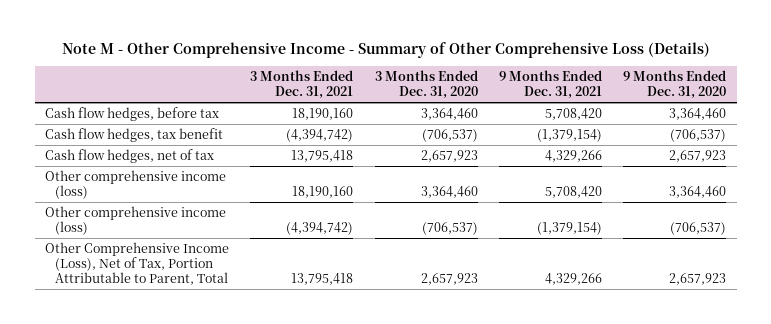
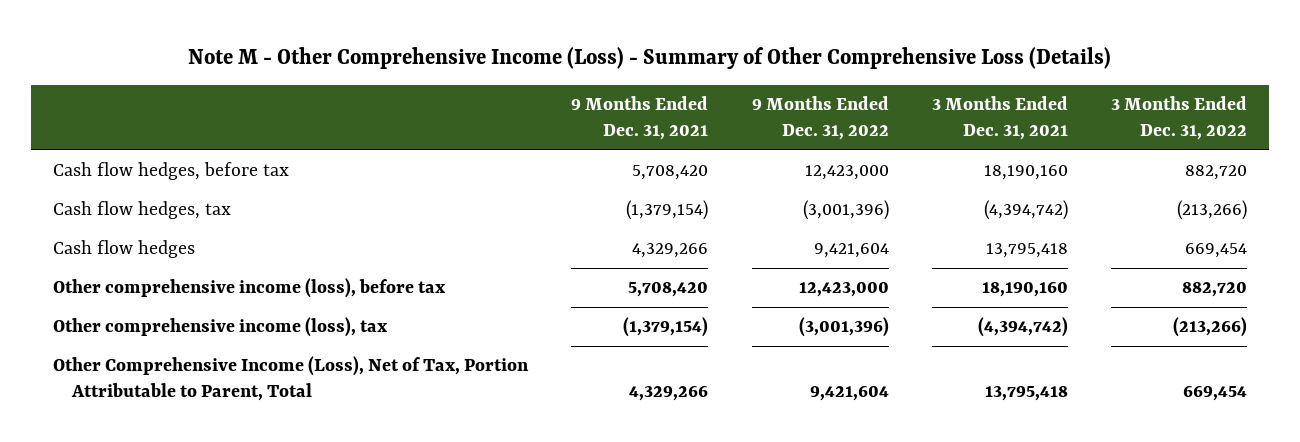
- Note M - Other Comprehensive Income - Summary of Other Comprehensive Loss (Details)
+ Note M - Other Comprehensive Income (Loss) - Summary of Other Comprehensive Loss (Details)
- | 3 Months Ended Dec. 31, 2021 | 3 Months Ended Dec. 31, 2020 | 9 Months Ended Dec. 31, 2021 | 9 Months Ended Dec. 31, 2020
+ | 9 Months Ended Dec. 31, 2021 | 9 Months Ended Dec. 31, 2022 | 3 Months Ended Dec. 31, 2021 | 3 Months Ended Dec. 31, 2022
- Cash flow hedges, tax benefit | (4,394,742) | (706,537) | (1,379,154) | (706,537)
- Cash flow hedges, net of tax | 13,795,418 | 2,657,923 | 4,329,266 | 2,657,923
- Other comprehensive income (loss) | 18,190,160 | 3,364,460 | 5,708,420 | 3,364,460
- Other comprehensive income (loss) | (4,394,742) | (706,537) | (1,379,154) | (706,537)
+ Cash flow hedges, tax | (1,379,154) | (3,001,396) | (4,394,742) | (213,266)
+ Cash flow hedges | 4,329,266 | 9,421,604 | 13,795,418 | 669,454
+ Other comprehensive income (loss), before tax | 5,708,420 | 12,423,000 | 18,190,160 | 882,720
+ Other comprehensive income (loss), tax | (1,379,154) | (3,001,396) | (4,394,742) | (213,266)

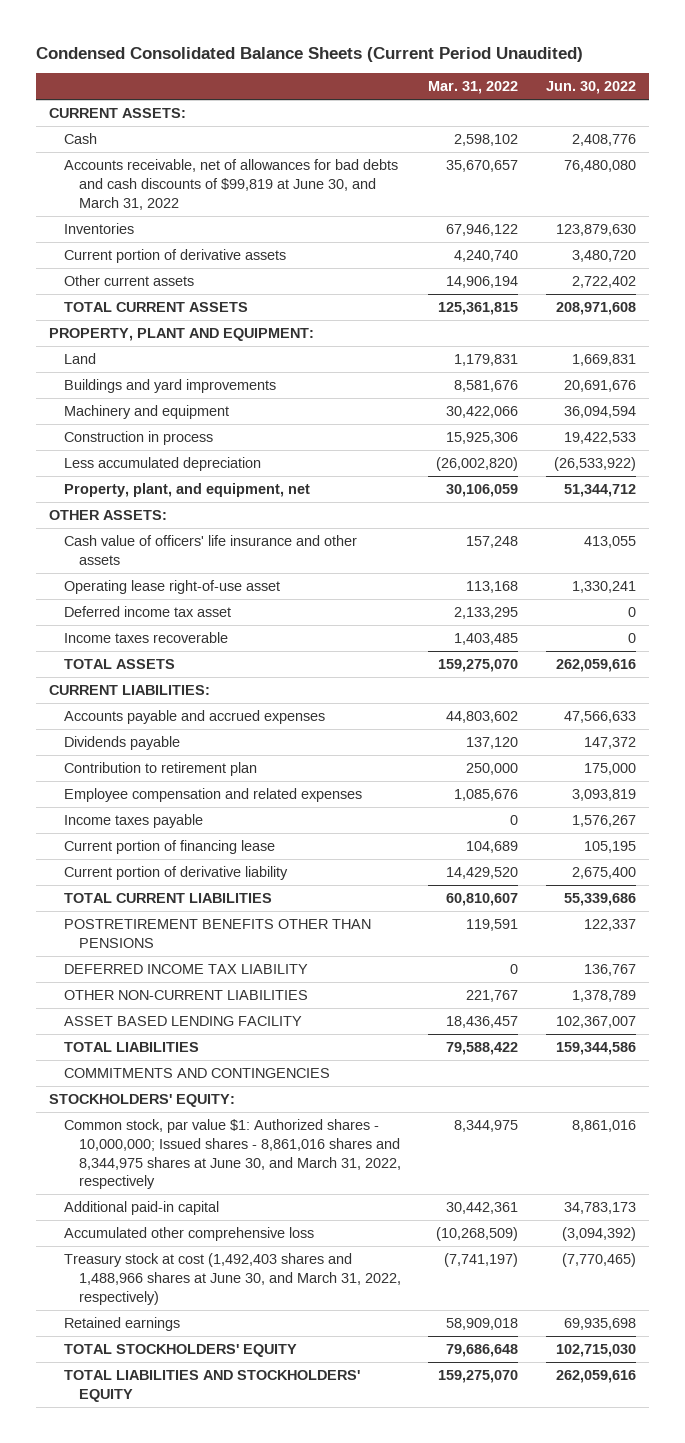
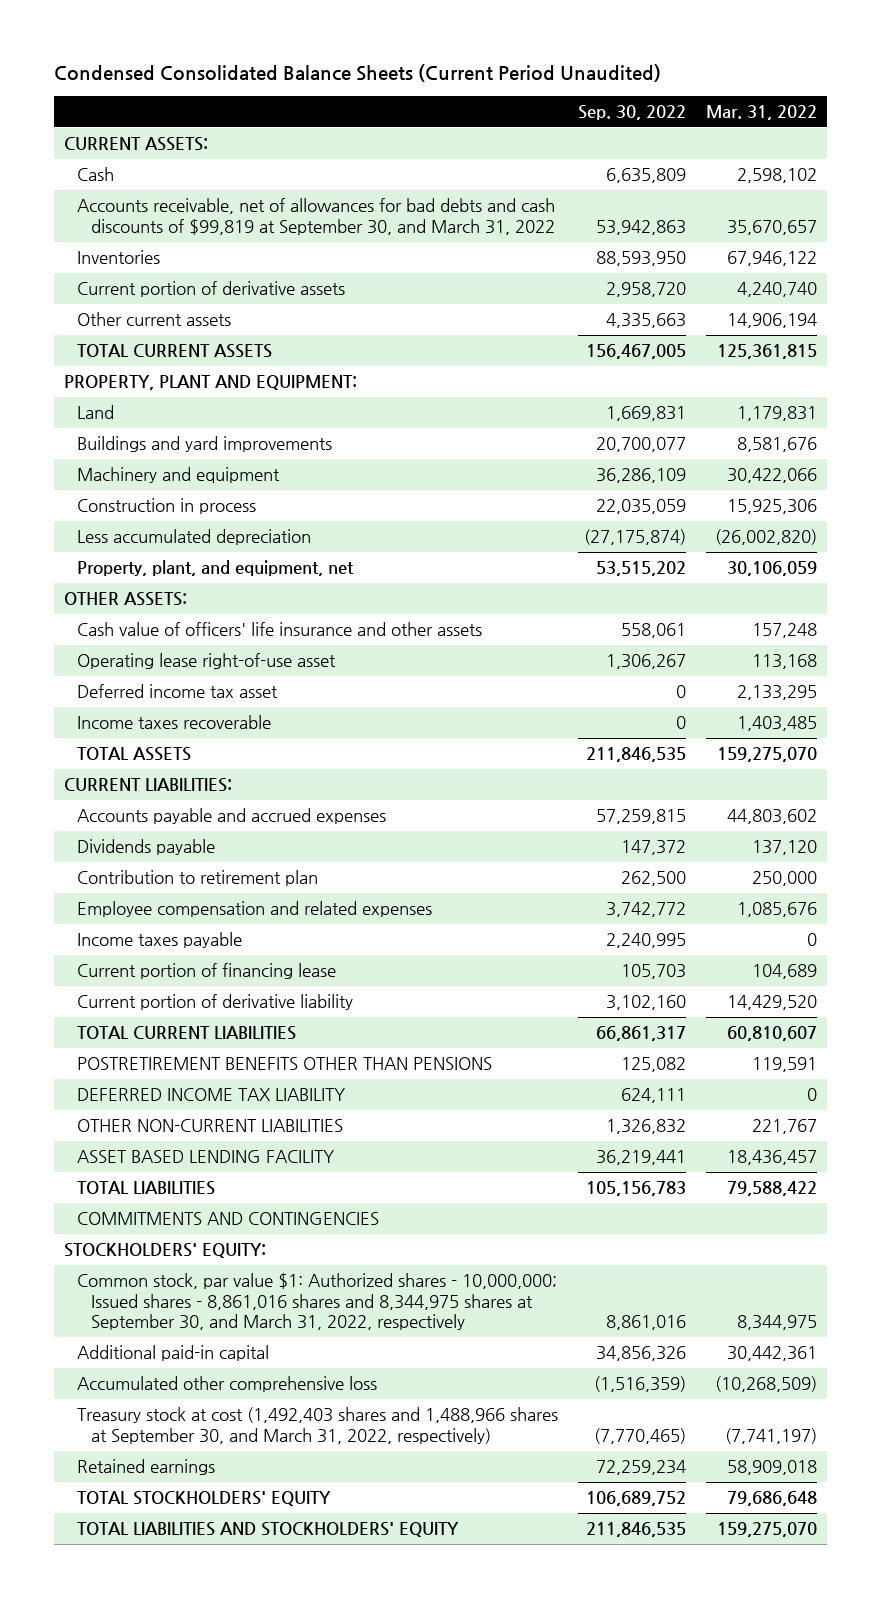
- | Mar. 31, 2022 | Jun. 30, 2022
+ | Sep. 30, 2022 | Mar. 31, 2022
- Accounts receivable, net of allowances for bad debts and cash discounts of $99,819 at June 30, and March 31, 2022 | 35,670,657 | 76,480,080
+ Accounts receivable, net of allowances for bad debts and cash discounts of $99,819 at September 30, and March 31, 2022 | 53,942,863 | 35,670,657
- Common stock, par value $1: Authorized shares - 10,000,000; Issued shares - 8,861,016 shares and 8,344,975 shares at June 30, and March 31, 2022, respectively | 8,344,975 | 8,861,016
+ Common stock, par value $1: Authorized shares - 10,000,000; Issued shares - 8,861,016 shares and 8,344,975 shares at September 30, and March 31, 2022, respectively | 8,861,016 | 8,344,975
- Treasury stock at cost (1,492,403 shares and 1,488,966 shares at June 30, and March 31, 2022, respectively) | (7,741,197) | (7,770,465)
+ Treasury stock at cost (1,492,403 shares and 1,488,966 shares at September 30, and March 31, 2022, respectively) | (7,770,465) | (7,741,197)

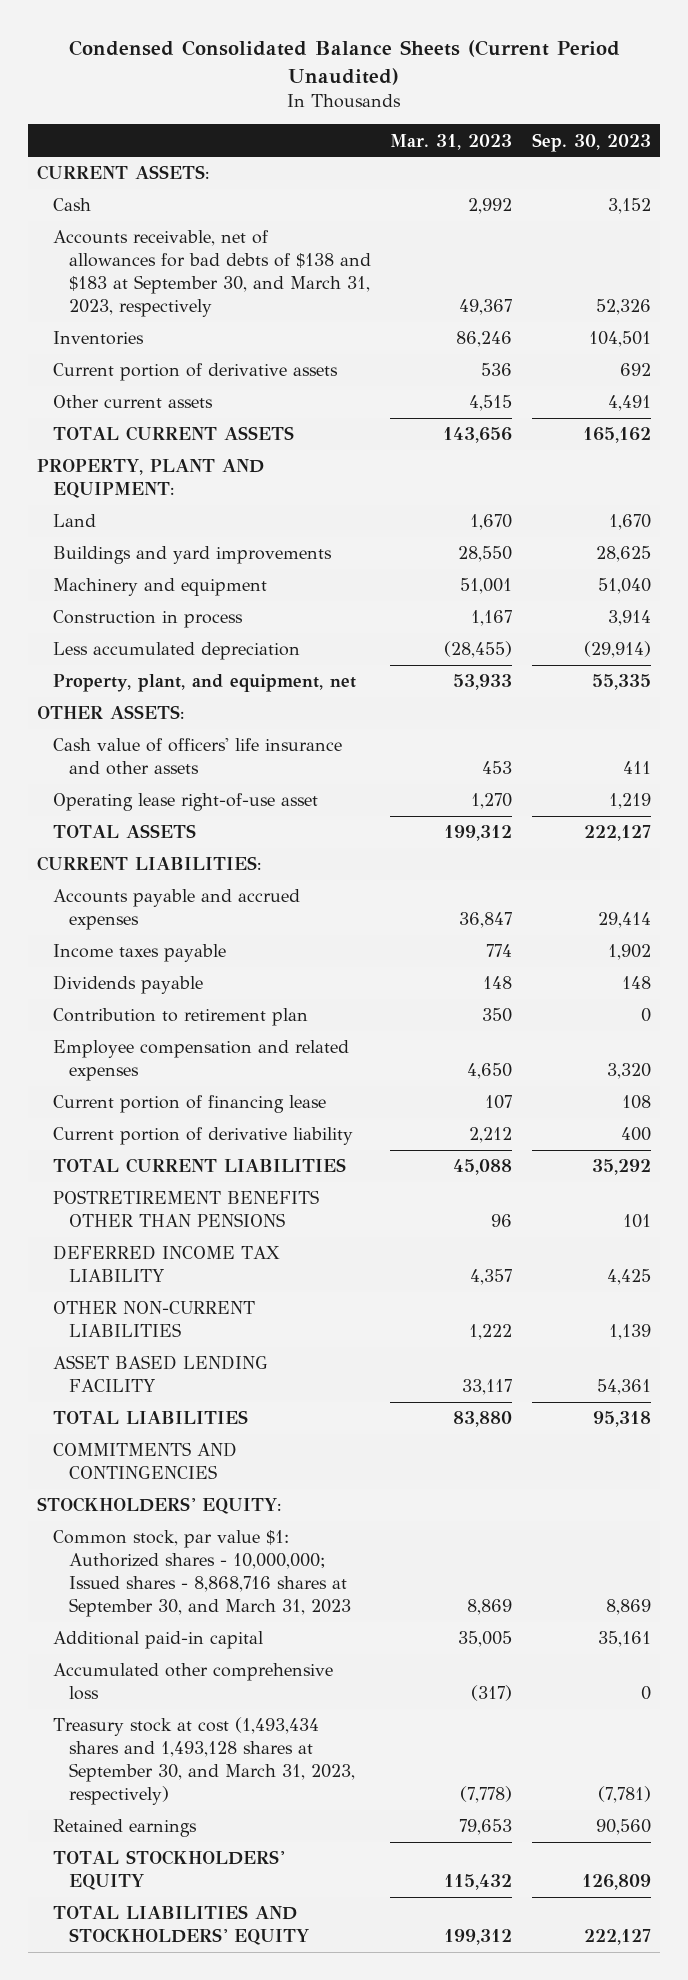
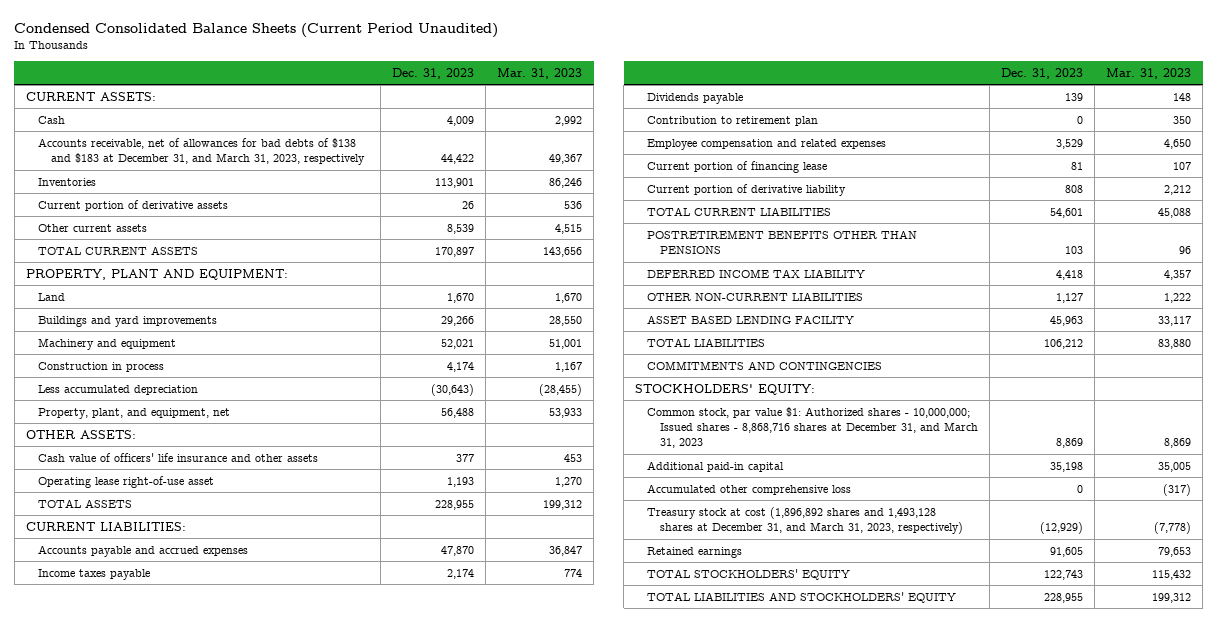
- | Mar. 31, 2023 | Sep. 30, 2023
+ | Dec. 31, 2023 | Mar. 31, 2023
- Accounts receivable, net of allowances for bad debts of $138 and $183 at September 30, and March 31, 2023, respectively | 49,367 | 52,326
+ Accounts receivable, net of allowances for bad debts of $138 and $183 at December 31, and March 31, 2023, respectively | 44,422 | 49,367
- Common stock, par value $1: Authorized shares - 10,000,000; Issued shares - 8,868,716 shares at September 30, and March 31, 2023 | 8,869 | 8,869
+ Common stock, par value $1: Authorized shares - 10,000,000; Issued shares - 8,868,716 shares at December 31, and March 31, 2023 | 8,869 | 8,869
- Treasury stock at cost (1,493,434 shares and 1,493,128 shares at September 30, and March 31, 2023, respectively) | (7,778) | (7,781)
+ Treasury stock at cost (1,896,892 shares and 1,493,128 shares at December 31, and March 31, 2023, respectively) | (12,929) | (7,778)

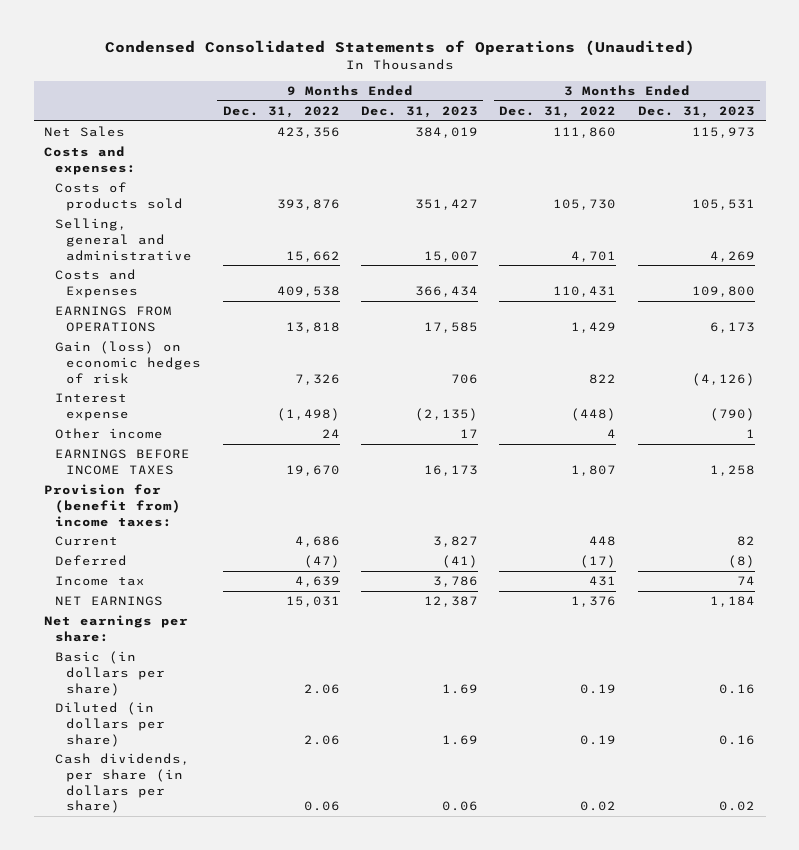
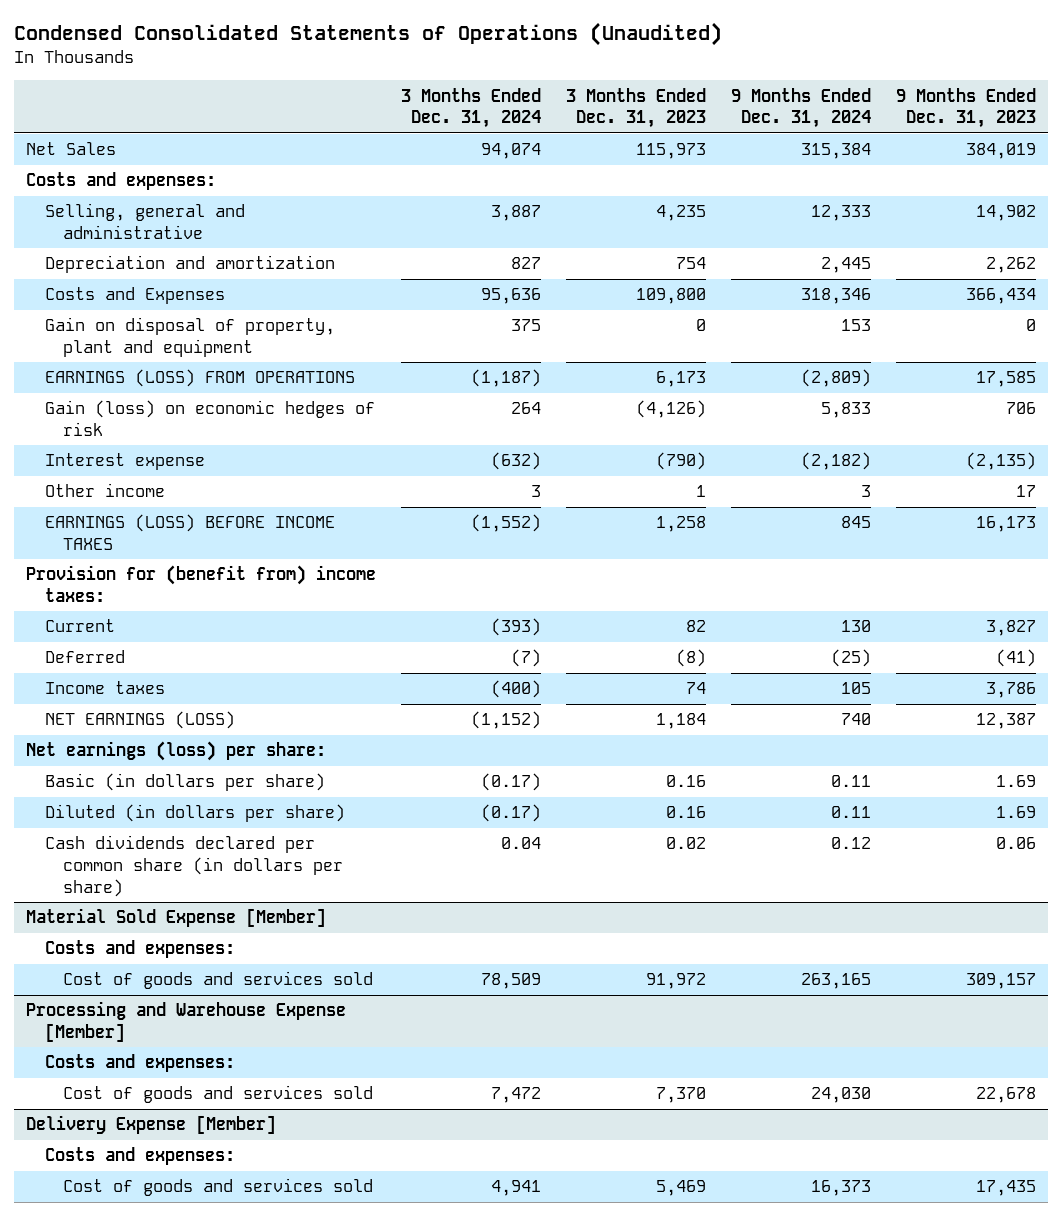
- | 9 Months Ended Dec. 31, 2022 | 9 Months Ended Dec. 31, 2023 | 3 Months Ended Dec. 31, 2022 | 3 Months Ended Dec. 31, 2023
+ | 3 Months Ended Dec. 31, 2024 | 3 Months Ended Dec. 31, 2023 | 9 Months Ended Dec. 31, 2024 | 9 Months Ended Dec. 31, 2023
- Costs of products sold | 393,876 | 351,427 | 105,730 | 105,531
- Selling, general and administrative | 15,662 | 15,007 | 4,701 | 4,269
+ Selling, general and administrative | 3,887 | 4,235 | 12,333 | 14,902
+ Depreciation and amortization | 827 | 754 | 2,445 | 2,262
- EARNINGS FROM OPERATIONS | 13,818 | 17,585 | 1,429 | 6,173
+ Gain on disposal of property, plant and equipment | 375 | 0 | 153 | 0
+ EARNINGS (LOSS) FROM OPERATIONS | (1,187) | 6,173 | (2,809) | 17,585
- EARNINGS BEFORE INCOME TAXES | 19,670 | 16,173 | 1,807 | 1,258
+ EARNINGS (LOSS) BEFORE INCOME TAXES | (1,552) | 1,258 | 845 | 16,173
- Income tax | 4,639 | 3,786 | 431 | 74
- NET EARNINGS | 15,031 | 12,387 | 1,376 | 1,184
- Net earnings per share:
+ Income taxes | (400) | 74 | 105 | 3,786
+ NET EARNINGS (LOSS) | (1,152) | 1,184 | 740 | 12,387
+ Net earnings (loss) per share:
- Cash dividends, per share (in dollars per share) | 0.06 | 0.06 | 0.02 | 0.02
+ Cash dividends declared per common share (in dollars per share) | 0.04 | 0.02 | 0.12 | 0.06
+ Material Sold Expense [Member]
+ Costs and expenses:
+ Cost of goods and services sold | 78,509 | 91,972 | 263,165 | 309,157
+ Processing and Warehouse Expense [Member]
+ Costs and expenses:
+ Cost of goods and services sold | 7,472 | 7,370 | 24,030 | 22,678
+ Delivery Expense [Member]
+ Costs and expenses:
+ Cost of goods and services sold | 4,941 | 5,469 | 16,373 | 17,435

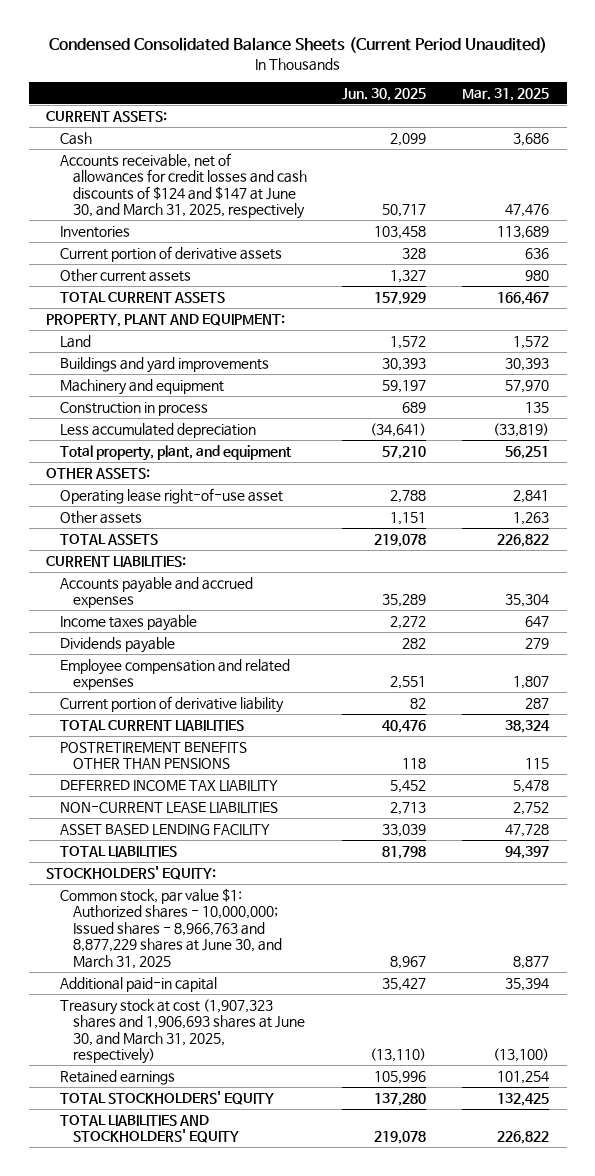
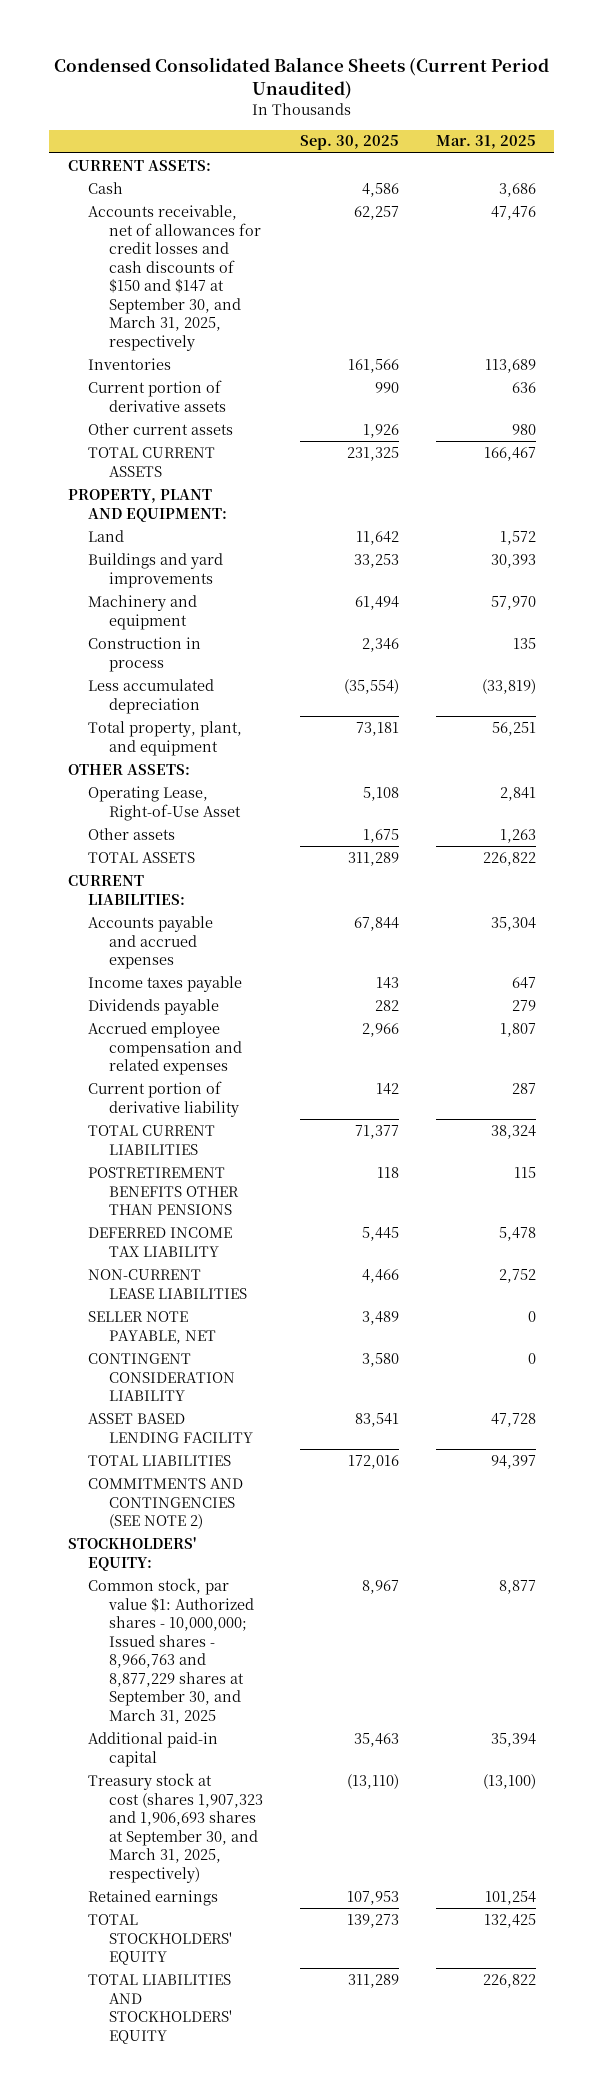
- | Jun. 30, 2025 | Mar. 31, 2025
+ | Sep. 30, 2025 | Mar. 31, 2025
- Accounts receivable, net of allowances for credit losses and cash discounts of $124 and $147 at June 30, and March 31, 2025, respectively | 50,717 | 47,476
+ Accounts receivable, net of allowances for credit losses and cash discounts of $150 and $147 at September 30, and March 31, 2025, respectively | 62,257 | 47,476
- Operating lease right-of-use asset | 2,788 | 2,841
+ Operating Lease, Right-of-Use Asset | 5,108 | 2,841
- Employee compensation and related expenses | 2,551 | 1,807
+ Accrued employee compensation and related expenses | 2,966 | 1,807
+ SELLER NOTE PAYABLE, NET | 3,489 | 0
+ CONTINGENT CONSIDERATION LIABILITY | 3,580 | 0
+ COMMITMENTS AND CONTINGENCIES (SEE NOTE 2)
- Common stock, par value $1: Authorized shares - 10,000,000; Issued shares - 8,966,763 and 8,877,229 shares at June 30, and March 31, 2025 | 8,967 | 8,877
+ Common stock, par value $1: Authorized shares - 10,000,000; Issued shares - 8,966,763 and 8,877,229 shares at September 30, and March 31, 2025 | 8,967 | 8,877
- Treasury stock at cost (1,907,323 shares and 1,906,693 shares at June 30, and March 31, 2025, respectively) | (13,110) | (13,100)
+ Treasury stock at cost (shares 1,907,323 and 1,906,693 shares at September 30, and March 31, 2025, respectively) | (13,110) | (13,100)

